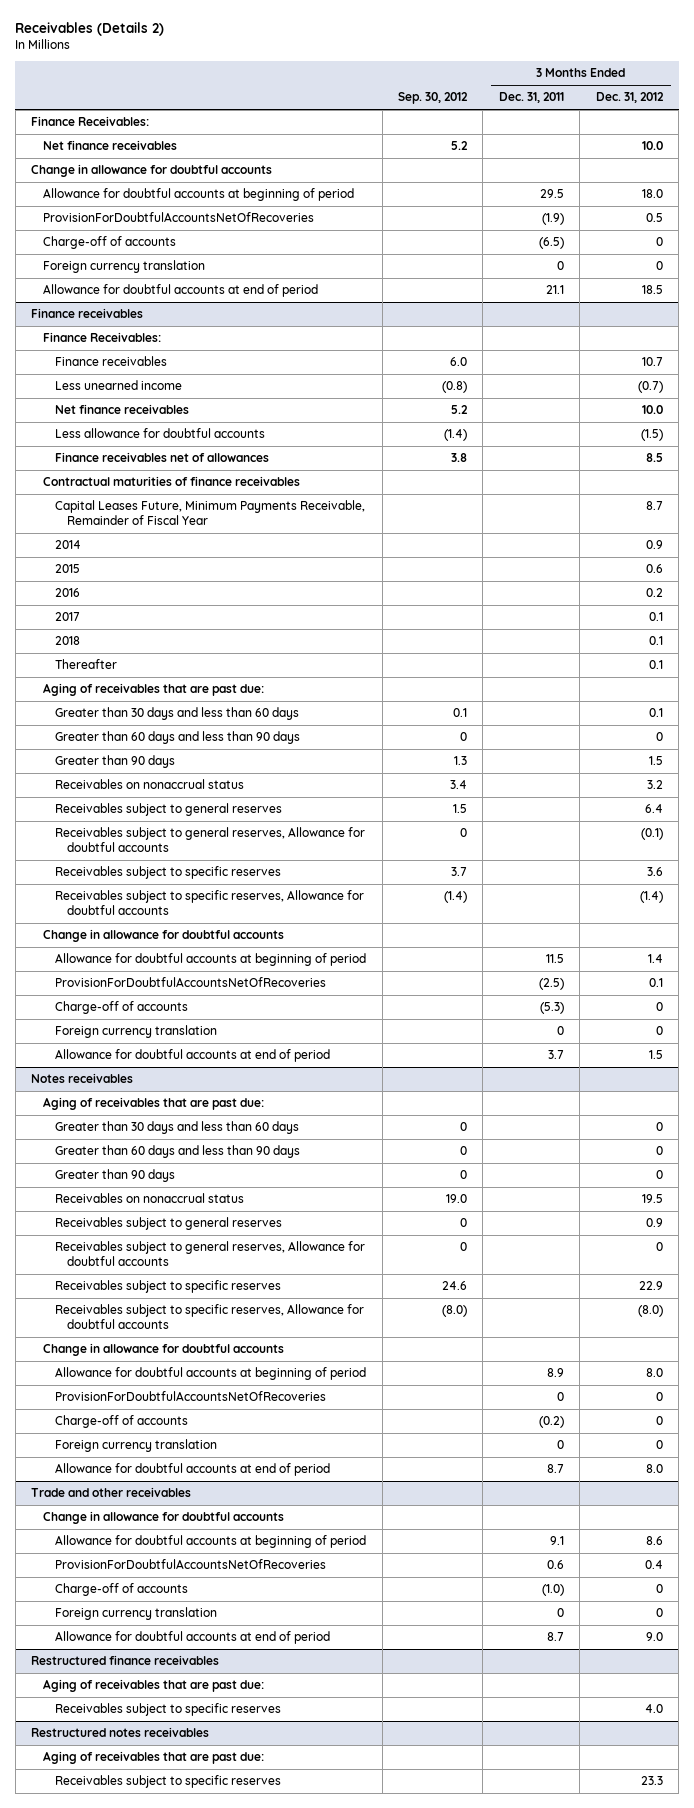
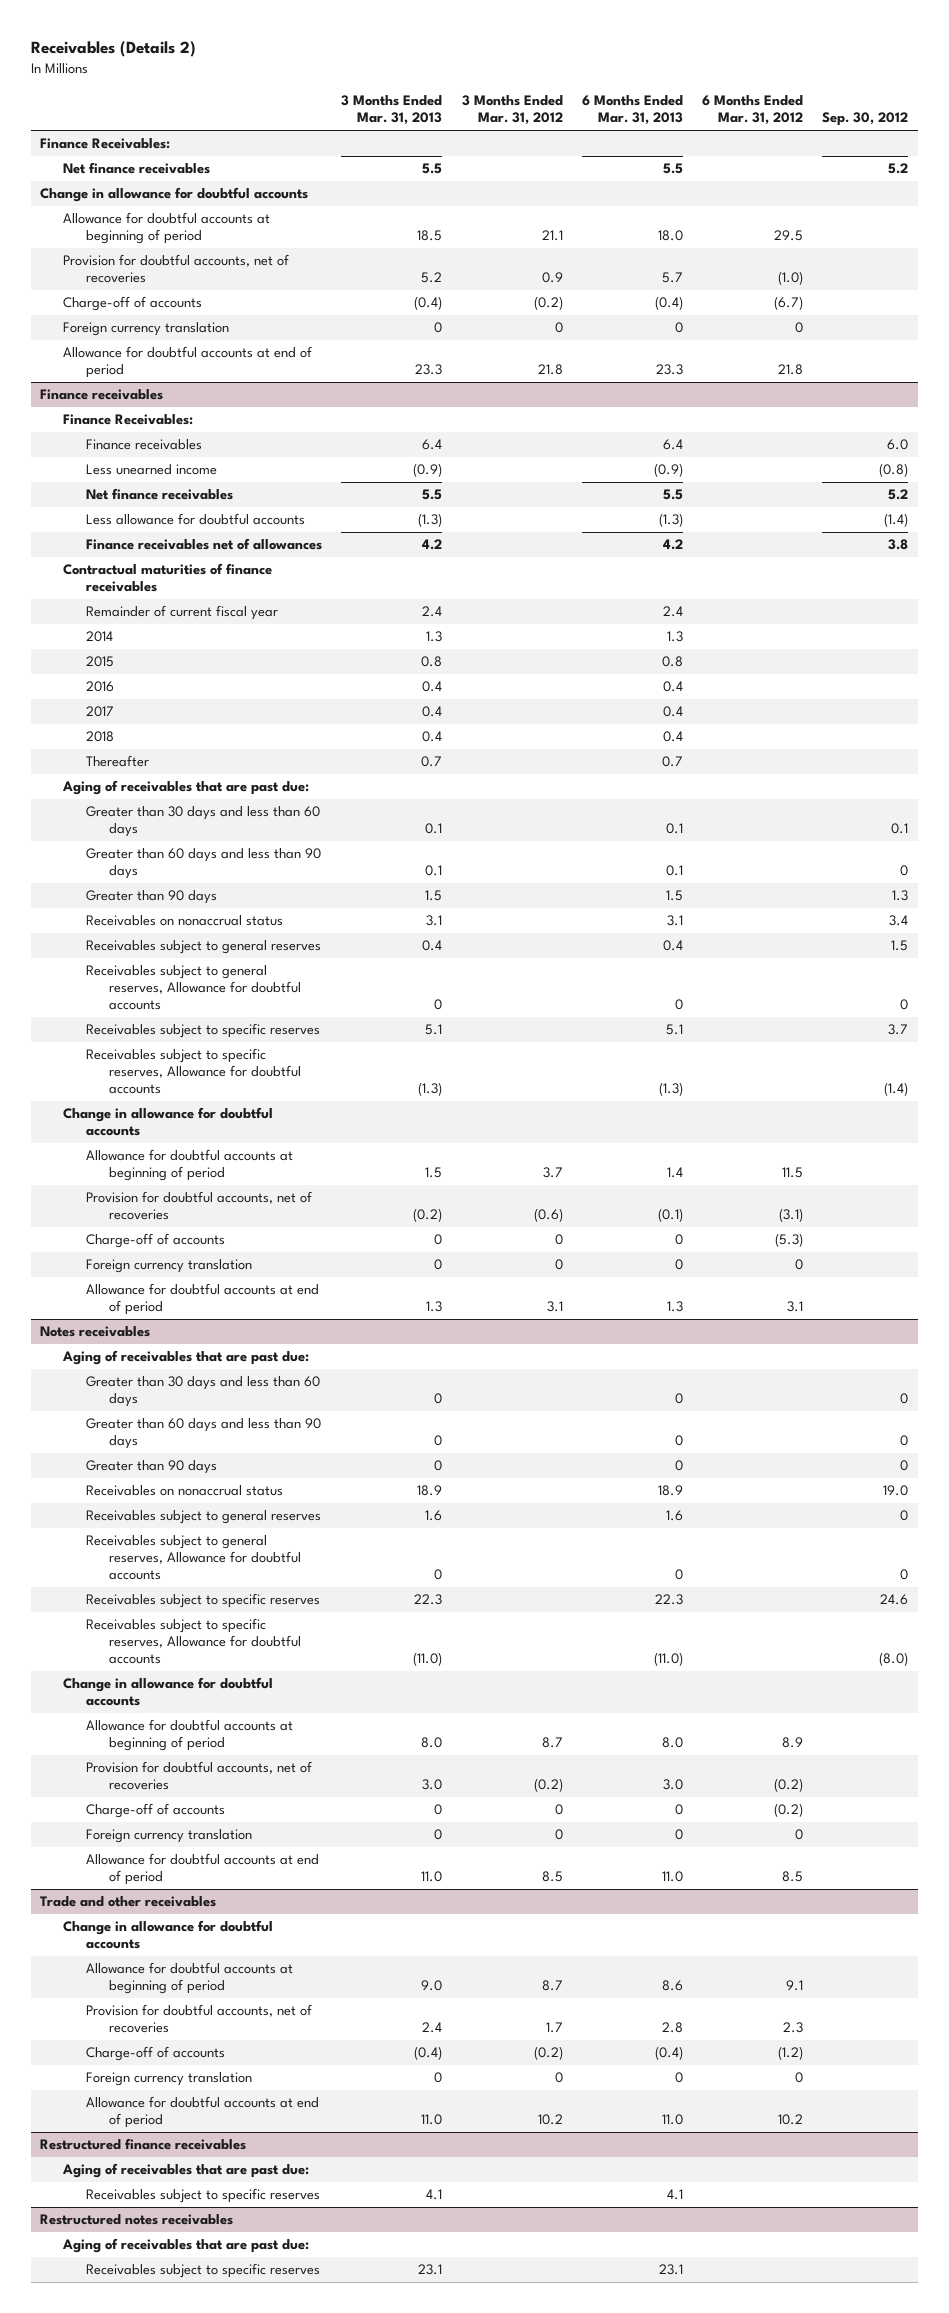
- | Sep. 30, 2012 | 3 Months Ended Dec. 31, 2011 | 3 Months Ended Dec. 31, 2012
+ | 3 Months Ended Mar. 31, 2013 | 3 Months Ended Mar. 31, 2012 | 6 Months Ended Mar. 31, 2013 | 6 Months Ended Mar. 31, 2012 | Sep. 30, 2012
- ProvisionForDoubtfulAccountsNetOfRecoveries | | (1.9) | 0.5
+ Provision for doubtful accounts, net of recoveries | 5.2 | 0.9 | 5.7 | (1.0) |
@ Finance receivables
- Capital Leases Future, Minimum Payments Receivable, Remainder of Fiscal Year | | | 8.7
+ Remainder of current fiscal year | 2.4 | | 2.4 | |
- ProvisionForDoubtfulAccountsNetOfRecoveries | | (2.5) | 0.1
+ Provision for doubtful accounts, net of recoveries | (0.2) | (0.6) | (0.1) | (3.1) |
@ Notes receivables
- ProvisionForDoubtfulAccountsNetOfRecoveries | | 0 | 0
+ Provision for doubtful accounts, net of recoveries | 3.0 | (0.2) | 3.0 | (0.2) |
@ Trade and other receivables
- ProvisionForDoubtfulAccountsNetOfRecoveries | | 0.6 | 0.4
+ Provision for doubtful accounts, net of recoveries | 2.4 | 1.7 | 2.8 | 2.3 |

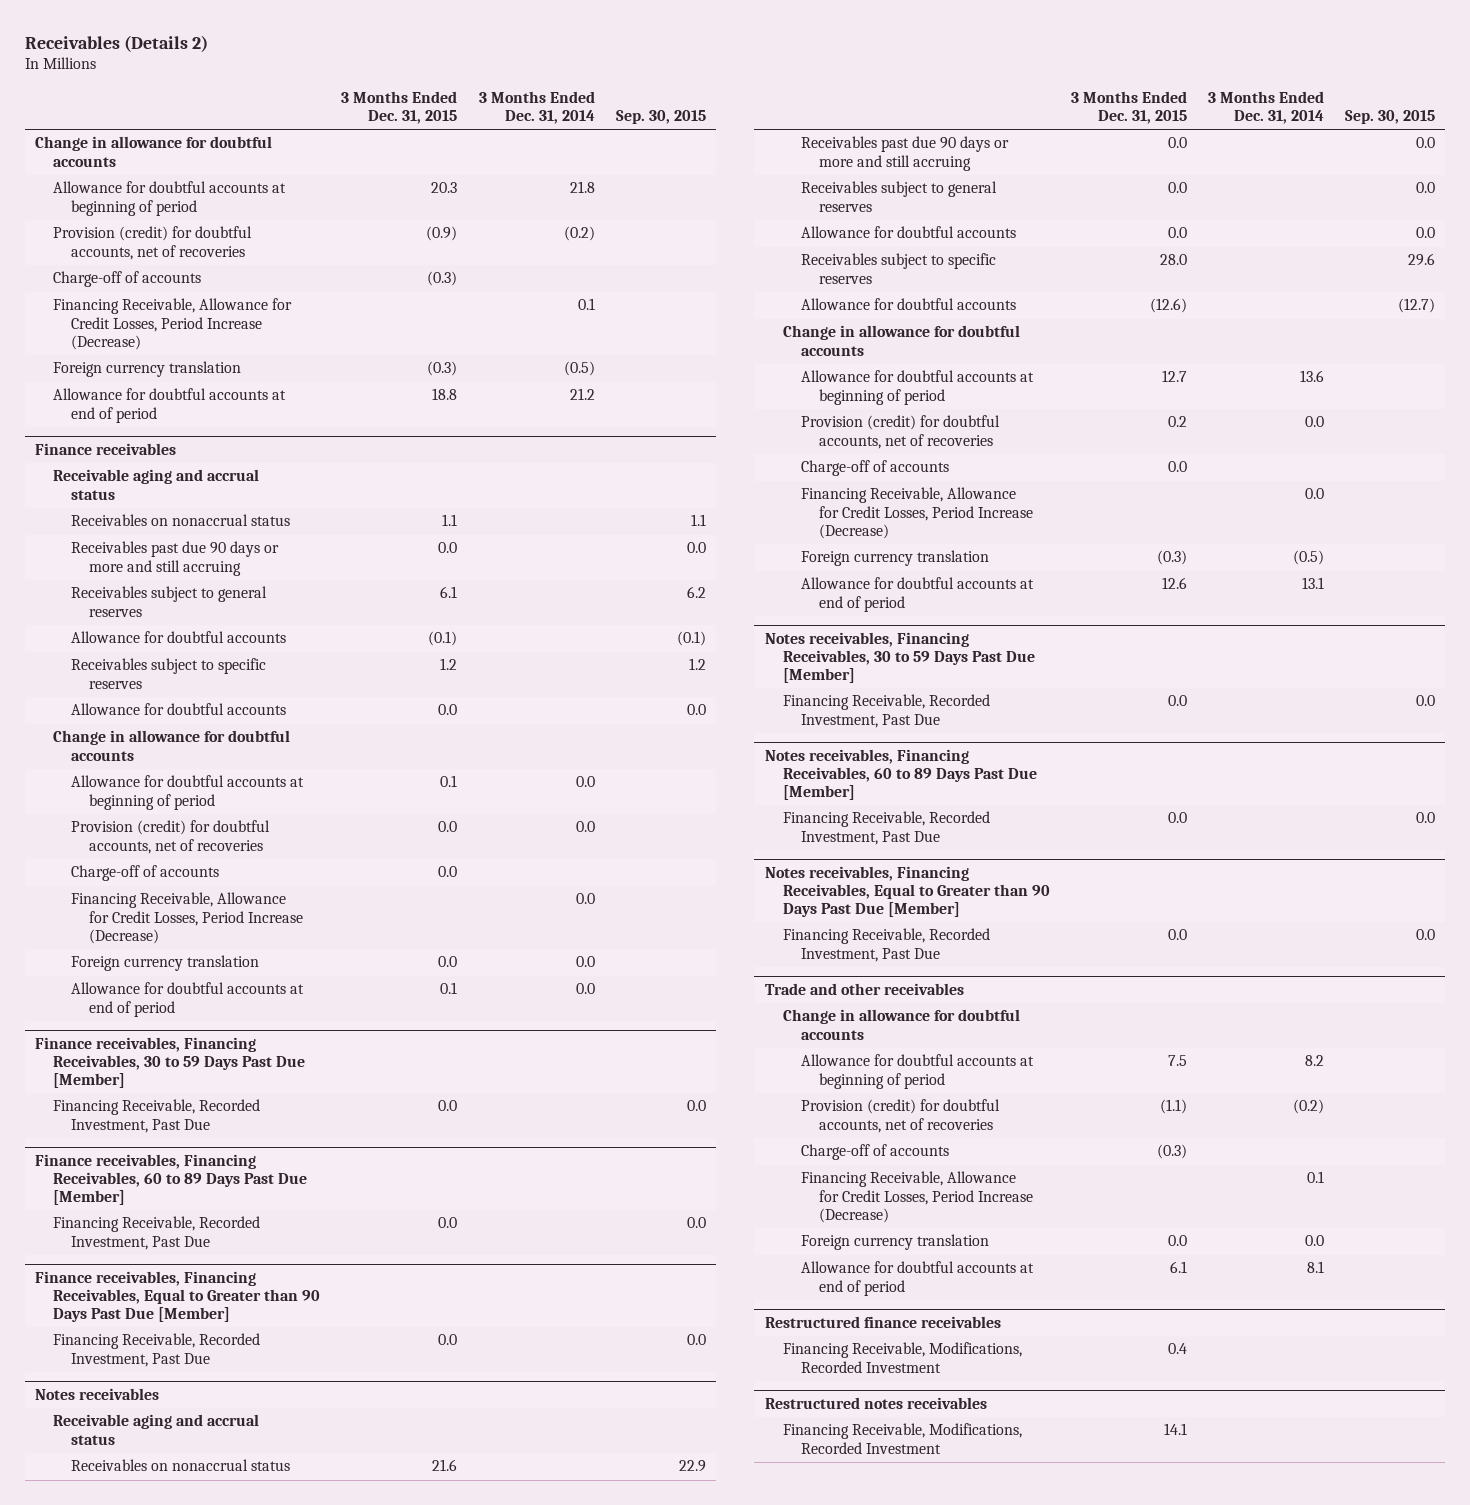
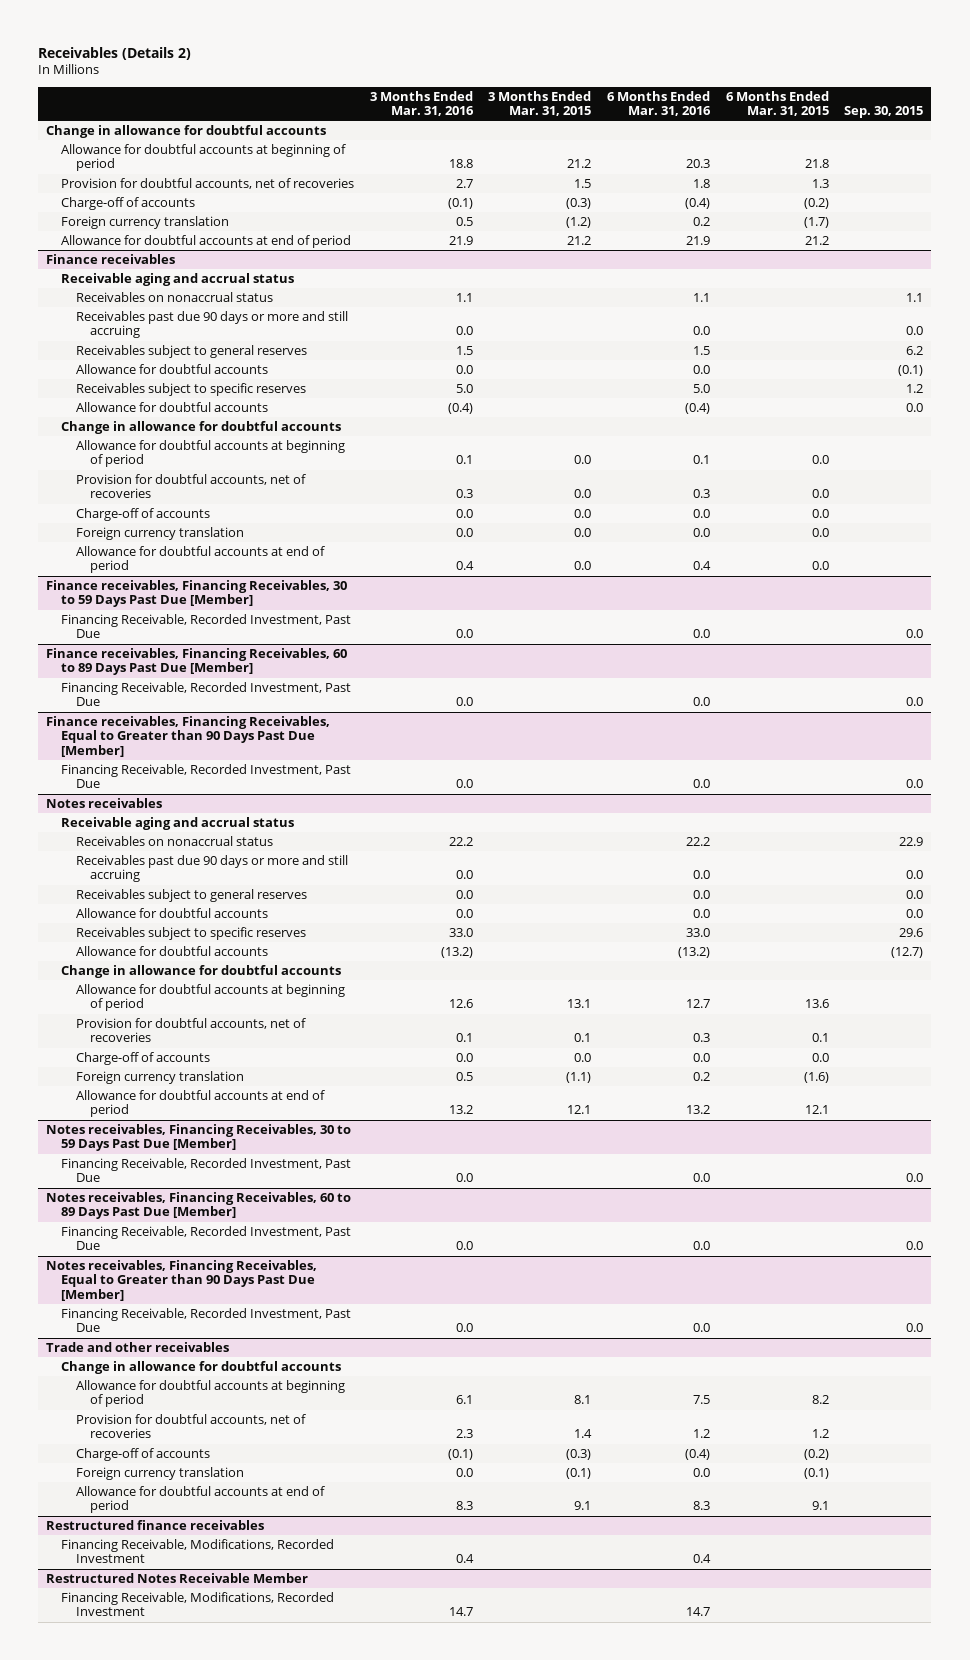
- | 3 Months Ended Dec. 31, 2015 | 3 Months Ended Dec. 31, 2014 | Sep. 30, 2015
+ | 3 Months Ended Mar. 31, 2016 | 3 Months Ended Mar. 31, 2015 | 6 Months Ended Mar. 31, 2016 | 6 Months Ended Mar. 31, 2015 | Sep. 30, 2015
- Provision (credit) for doubtful accounts, net of recoveries | (0.9) | (0.2) |
+ Provision for doubtful accounts, net of recoveries | 2.7 | 1.5 | 1.8 | 1.3 |
- Financing Receivable, Allowance for Credit Losses, Period Increase (Decrease) | | 0.1 |
@ Finance receivables
- Provision (credit) for doubtful accounts, net of recoveries | 0.0 | 0.0 |
+ Provision for doubtful accounts, net of recoveries | 0.3 | 0.0 | 0.3 | 0.0 |
- Financing Receivable, Allowance for Credit Losses, Period Increase (Decrease) | | 0.0 |
@ Notes receivables
- Provision (credit) for doubtful accounts, net of recoveries | 0.2 | 0.0 |
+ Provision for doubtful accounts, net of recoveries | 0.1 | 0.1 | 0.3 | 0.1 |
- Financing Receivable, Allowance for Credit Losses, Period Increase (Decrease) | | 0.0 |
@ Trade and other receivables
- Provision (credit) for doubtful accounts, net of recoveries | (1.1) | (0.2) |
+ Provision for doubtful accounts, net of recoveries | 2.3 | 1.4 | 1.2 | 1.2 |
- Financing Receivable, Allowance for Credit Losses, Period Increase (Decrease) | | 0.1 |
- Restructured notes receivables
+ Restructured Notes Receivable Member

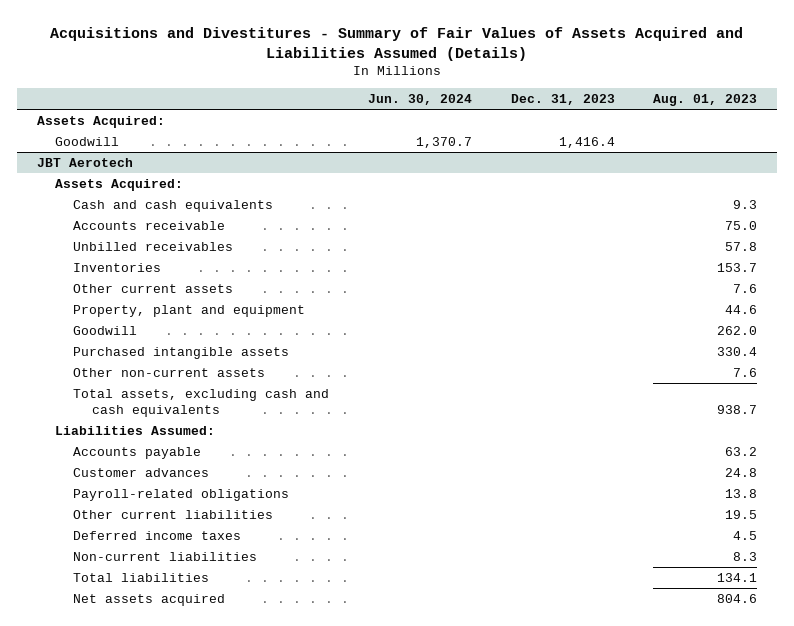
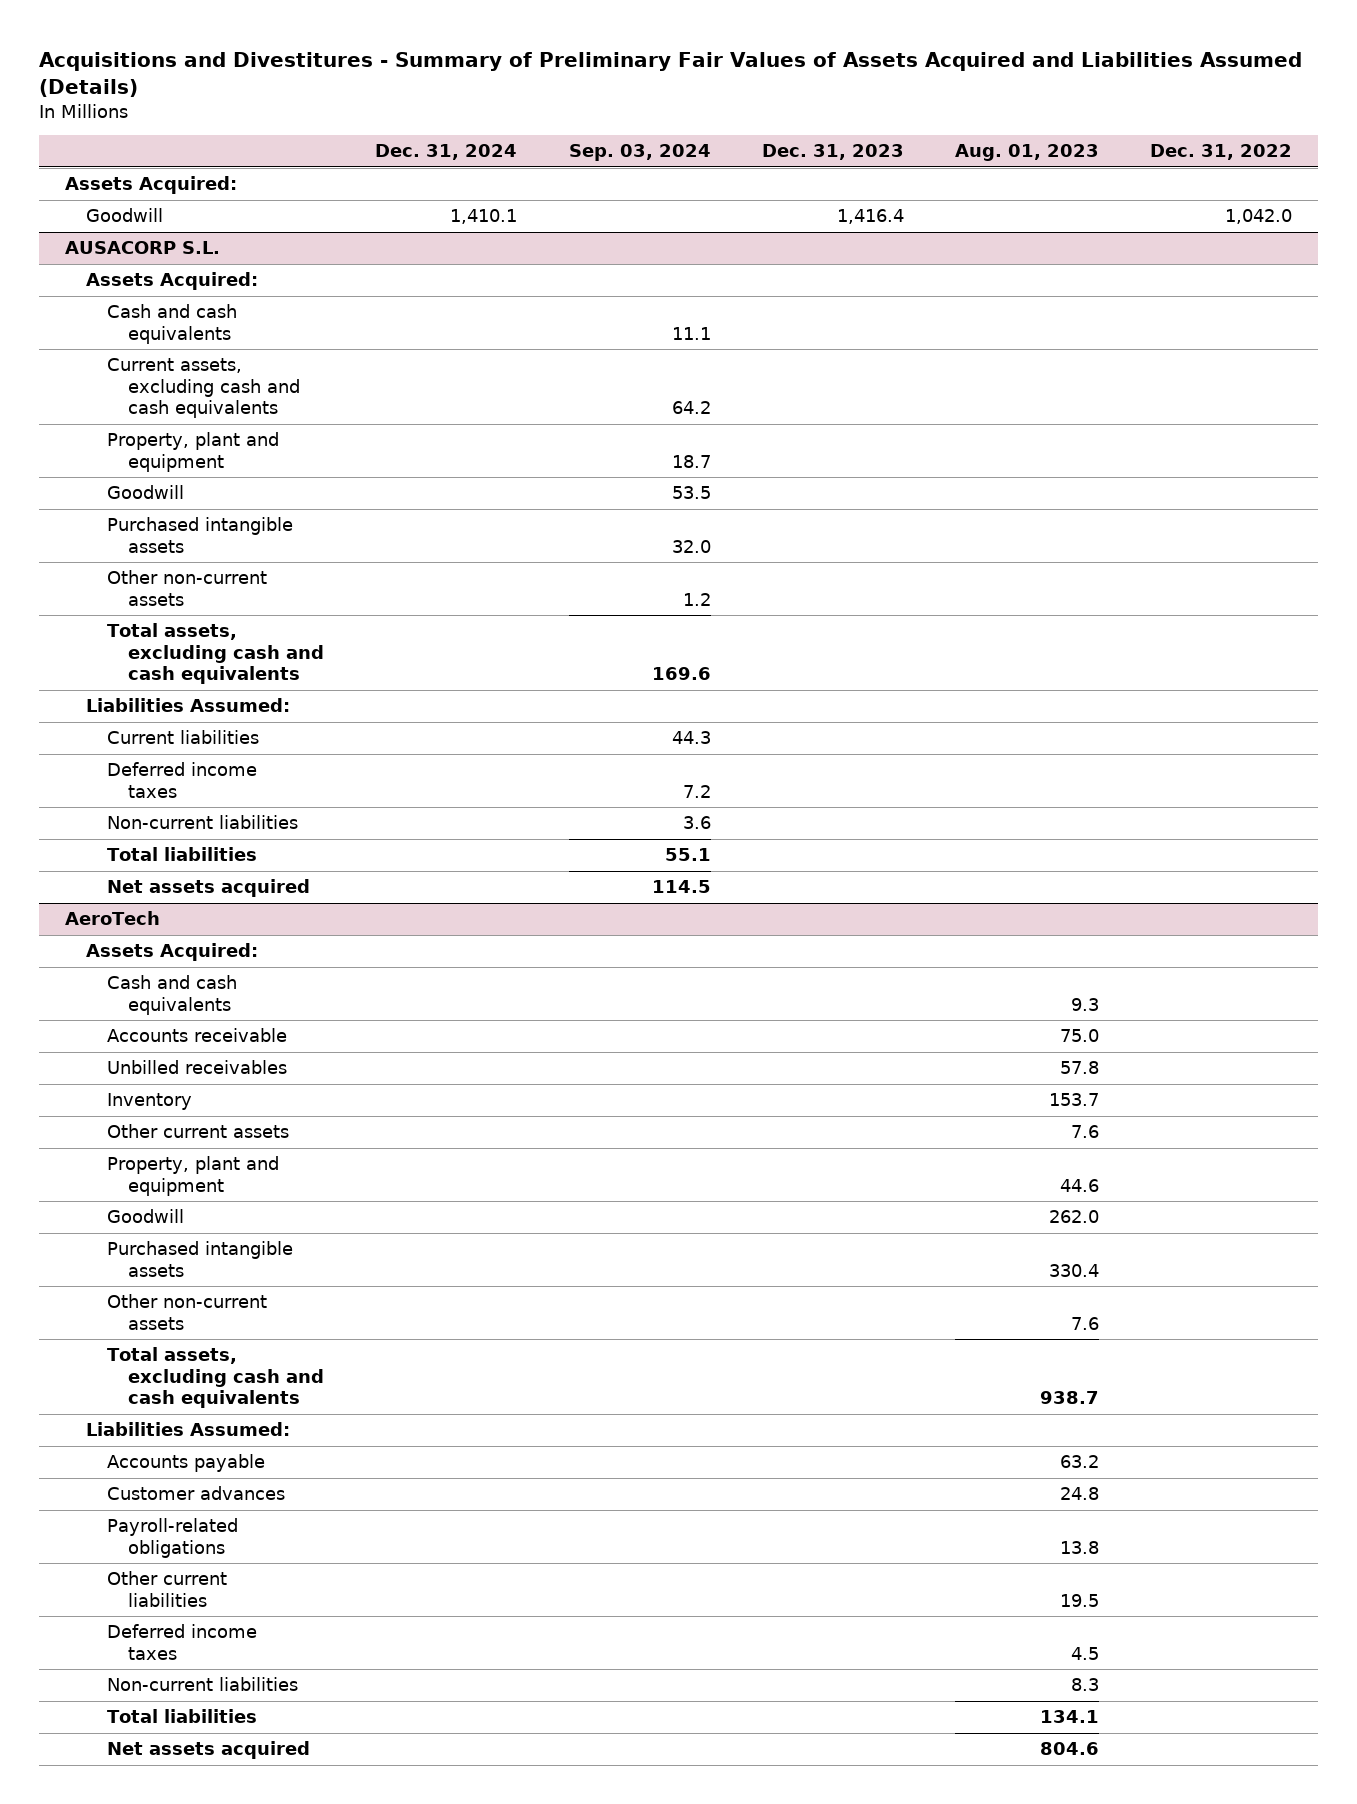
- Acquisitions and Divestitures - Summary of Fair Values of Assets Acquired and Liabilities Assumed (Details)
+ Acquisitions and Divestitures - Summary of Preliminary Fair Values of Assets Acquired and Liabilities Assumed (Details)
- | Jun. 30, 2024 | Dec. 31, 2023 | Aug. 01, 2023
+ | Dec. 31, 2024 | Sep. 03, 2024 | Dec. 31, 2023 | Aug. 01, 2023 | Dec. 31, 2022
- JBT Aerotech
+ AUSACORP S.L.
+ Assets Acquired:
+ Cash and cash equivalents | | 11.1 | | |
+ Current assets, excluding cash and cash equivalents | | 64.2 | | |
+ Property, plant and equipment | | 18.7 | | |
+ Goodwill | | 53.5 | | |
+ Purchased intangible assets | | 32.0 | | |
+ Other non-current assets | | 1.2 | | |
+ Total assets, excluding cash and cash equivalents | | 169.6 | | |
+ Liabilities Assumed:
+ Current liabilities | | 44.3 | | |
+ Deferred income taxes | | 7.2 | | |
+ Non-current liabilities | | 3.6 | | |
+ Total liabilities | | 55.1 | | |
+ Net assets acquired | | 114.5 | | |
+ AeroTech
- Inventories | | | 153.7
+ Inventory | | | | 153.7 |

